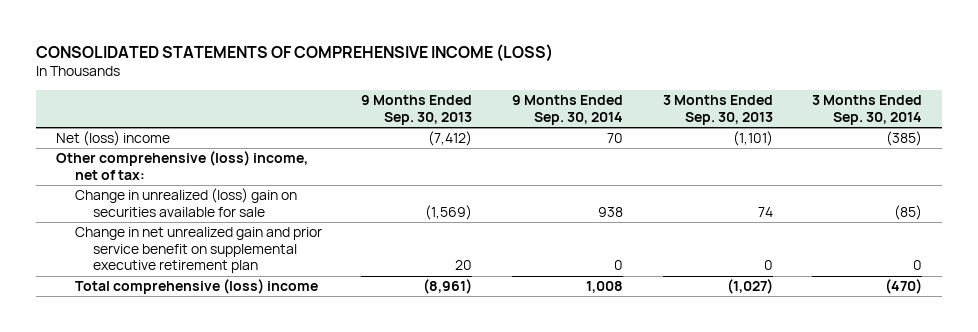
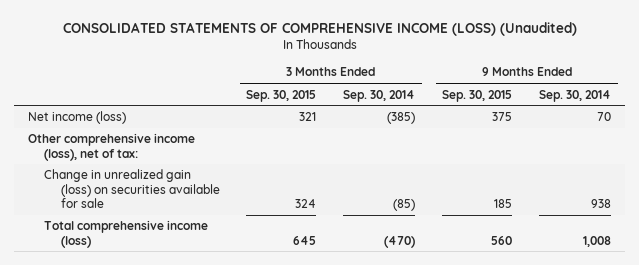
- CONSOLIDATED STATEMENTS OF COMPREHENSIVE INCOME (LOSS)
+ CONSOLIDATED STATEMENTS OF COMPREHENSIVE INCOME (LOSS) (Unaudited)
- | 9 Months Ended Sep. 30, 2013 | 9 Months Ended Sep. 30, 2014 | 3 Months Ended Sep. 30, 2013 | 3 Months Ended Sep. 30, 2014
+ | 3 Months Ended Sep. 30, 2015 | 3 Months Ended Sep. 30, 2014 | 9 Months Ended Sep. 30, 2015 | 9 Months Ended Sep. 30, 2014
- Net (loss) income | (7,412) | 70 | (1,101) | (385)
- Other comprehensive (loss) income, net of tax:
- Change in unrealized (loss) gain on securities available for sale | (1,569) | 938 | 74 | (85)
- Change in net unrealized gain and prior service benefit on supplemental executive retirement plan | 20 | 0 | 0 | 0
- Total comprehensive (loss) income | (8,961) | 1,008 | (1,027) | (470)
+ Net income (loss) | 321 | (385) | 375 | 70
+ Other comprehensive income (loss), net of tax:
+ Change in unrealized gain (loss) on securities available for sale | 324 | (85) | 185 | 938
+ Total comprehensive income (loss) | 645 | (470) | 560 | 1,008

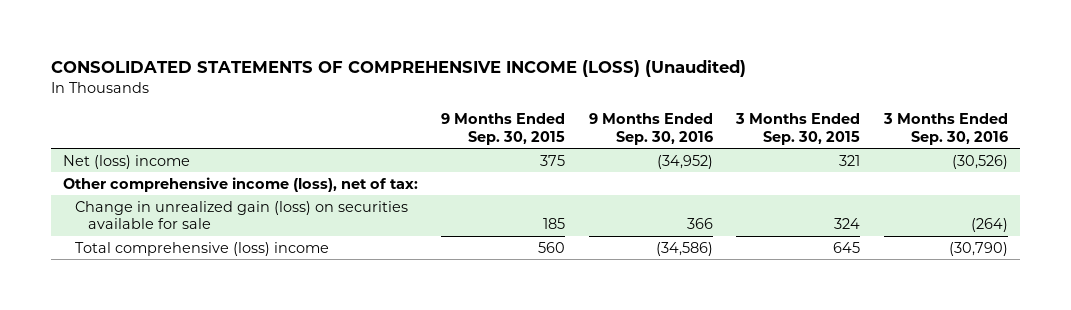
- | 3 Months Ended Sep. 30, 2015 | 3 Months Ended Sep. 30, 2014 | 9 Months Ended Sep. 30, 2015 | 9 Months Ended Sep. 30, 2014
+ | 9 Months Ended Sep. 30, 2015 | 9 Months Ended Sep. 30, 2016 | 3 Months Ended Sep. 30, 2015 | 3 Months Ended Sep. 30, 2016
- Net income (loss) | 321 | (385) | 375 | 70
+ Net (loss) income | 375 | (34,952) | 321 | (30,526)
- Total comprehensive income (loss) | 645 | (470) | 560 | 1,008
+ Total comprehensive (loss) income | 560 | (34,586) | 645 | (30,790)

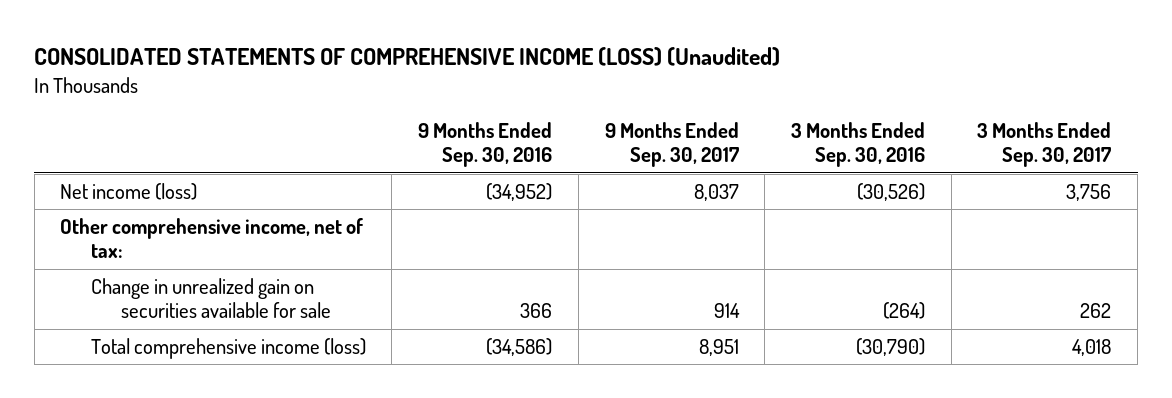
- | 9 Months Ended Sep. 30, 2015 | 9 Months Ended Sep. 30, 2016 | 3 Months Ended Sep. 30, 2015 | 3 Months Ended Sep. 30, 2016
+ | 9 Months Ended Sep. 30, 2016 | 9 Months Ended Sep. 30, 2017 | 3 Months Ended Sep. 30, 2016 | 3 Months Ended Sep. 30, 2017
- Net (loss) income | 375 | (34,952) | 321 | (30,526)
- Other comprehensive income (loss), net of tax:
- Change in unrealized gain (loss) on securities available for sale | 185 | 366 | 324 | (264)
- Total comprehensive (loss) income | 560 | (34,586) | 645 | (30,790)
+ Net income (loss) | (34,952) | 8,037 | (30,526) | 3,756
+ Other comprehensive income, net of tax:
+ Change in unrealized gain on securities available for sale | 366 | 914 | (264) | 262
+ Total comprehensive income (loss) | (34,586) | 8,951 | (30,790) | 4,018

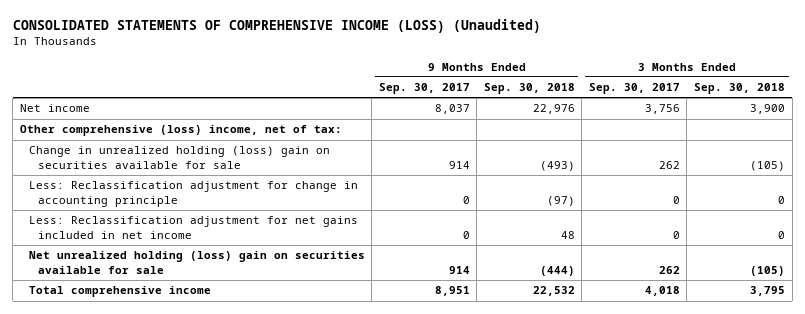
- | 9 Months Ended Sep. 30, 2016 | 9 Months Ended Sep. 30, 2017 | 3 Months Ended Sep. 30, 2016 | 3 Months Ended Sep. 30, 2017
+ | 9 Months Ended Sep. 30, 2017 | 9 Months Ended Sep. 30, 2018 | 3 Months Ended Sep. 30, 2017 | 3 Months Ended Sep. 30, 2018
- Net income (loss) | (34,952) | 8,037 | (30,526) | 3,756
- Other comprehensive income, net of tax:
- Change in unrealized gain on securities available for sale | 366 | 914 | (264) | 262
- Total comprehensive income (loss) | (34,586) | 8,951 | (30,790) | 4,018
+ Net income | 8,037 | 22,976 | 3,756 | 3,900
+ Other comprehensive (loss) income, net of tax:
+ Change in unrealized holding (loss) gain on securities available for sale | 914 | (493) | 262 | (105)
+ Less: Reclassification adjustment for change in accounting principle | 0 | (97) | 0 | 0
+ Less: Reclassification adjustment for net gains included in net income | 0 | 48 | 0 | 0
+ Net unrealized holding (loss) gain on securities available for sale | 914 | (444) | 262 | (105)
+ Total comprehensive income | 8,951 | 22,532 | 4,018 | 3,795

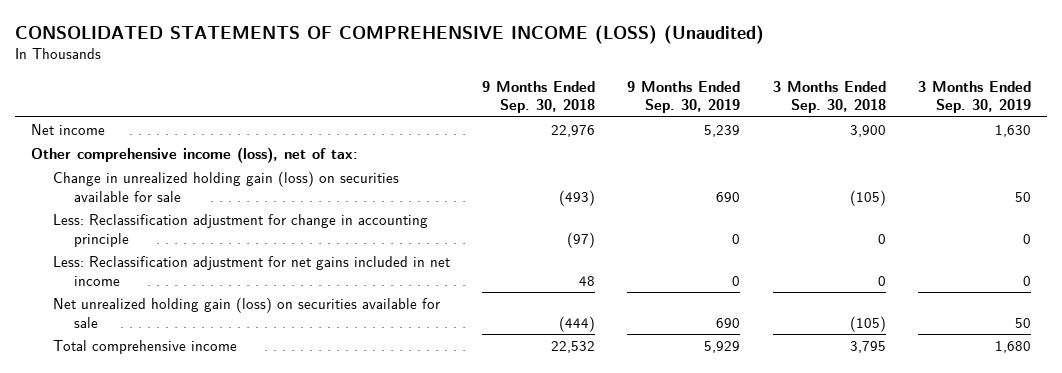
- | 9 Months Ended Sep. 30, 2017 | 9 Months Ended Sep. 30, 2018 | 3 Months Ended Sep. 30, 2017 | 3 Months Ended Sep. 30, 2018
+ | 9 Months Ended Sep. 30, 2018 | 9 Months Ended Sep. 30, 2019 | 3 Months Ended Sep. 30, 2018 | 3 Months Ended Sep. 30, 2019
- Other comprehensive (loss) income, net of tax:
- Change in unrealized holding (loss) gain on securities available for sale | 914 | (493) | 262 | (105)
+ Other comprehensive income (loss), net of tax:
+ Change in unrealized holding gain (loss) on securities available for sale | (493) | 690 | (105) | 50
- Net unrealized holding (loss) gain on securities available for sale | 914 | (444) | 262 | (105)
+ Net unrealized holding gain (loss) on securities available for sale | (444) | 690 | (105) | 50

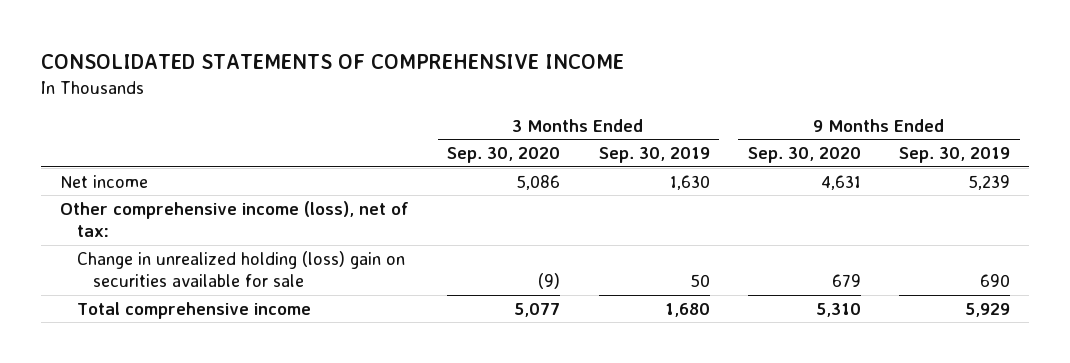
- CONSOLIDATED STATEMENTS OF COMPREHENSIVE INCOME (LOSS) (Unaudited)
+ CONSOLIDATED STATEMENTS OF COMPREHENSIVE INCOME
- | 9 Months Ended Sep. 30, 2018 | 9 Months Ended Sep. 30, 2019 | 3 Months Ended Sep. 30, 2018 | 3 Months Ended Sep. 30, 2019
+ | 3 Months Ended Sep. 30, 2020 | 3 Months Ended Sep. 30, 2019 | 9 Months Ended Sep. 30, 2020 | 9 Months Ended Sep. 30, 2019
- Change in unrealized holding gain (loss) on securities available for sale | (493) | 690 | (105) | 50
- Less: Reclassification adjustment for change in accounting principle | (97) | 0 | 0 | 0
- Less: Reclassification adjustment for net gains included in net income | 48 | 0 | 0 | 0
- Net unrealized holding gain (loss) on securities available for sale | (444) | 690 | (105) | 50
+ Change in unrealized holding (loss) gain on securities available for sale | (9) | 50 | 679 | 690

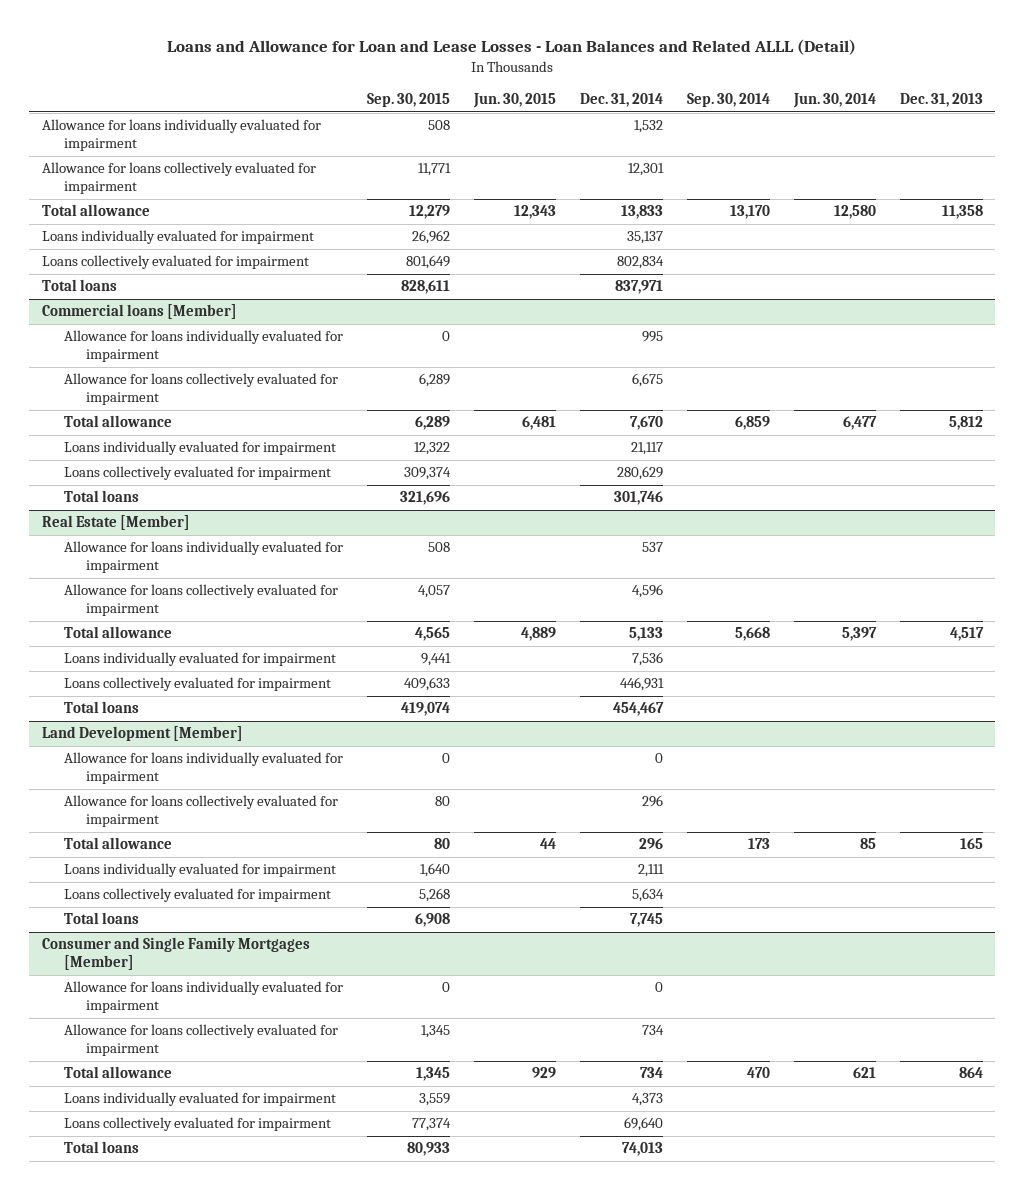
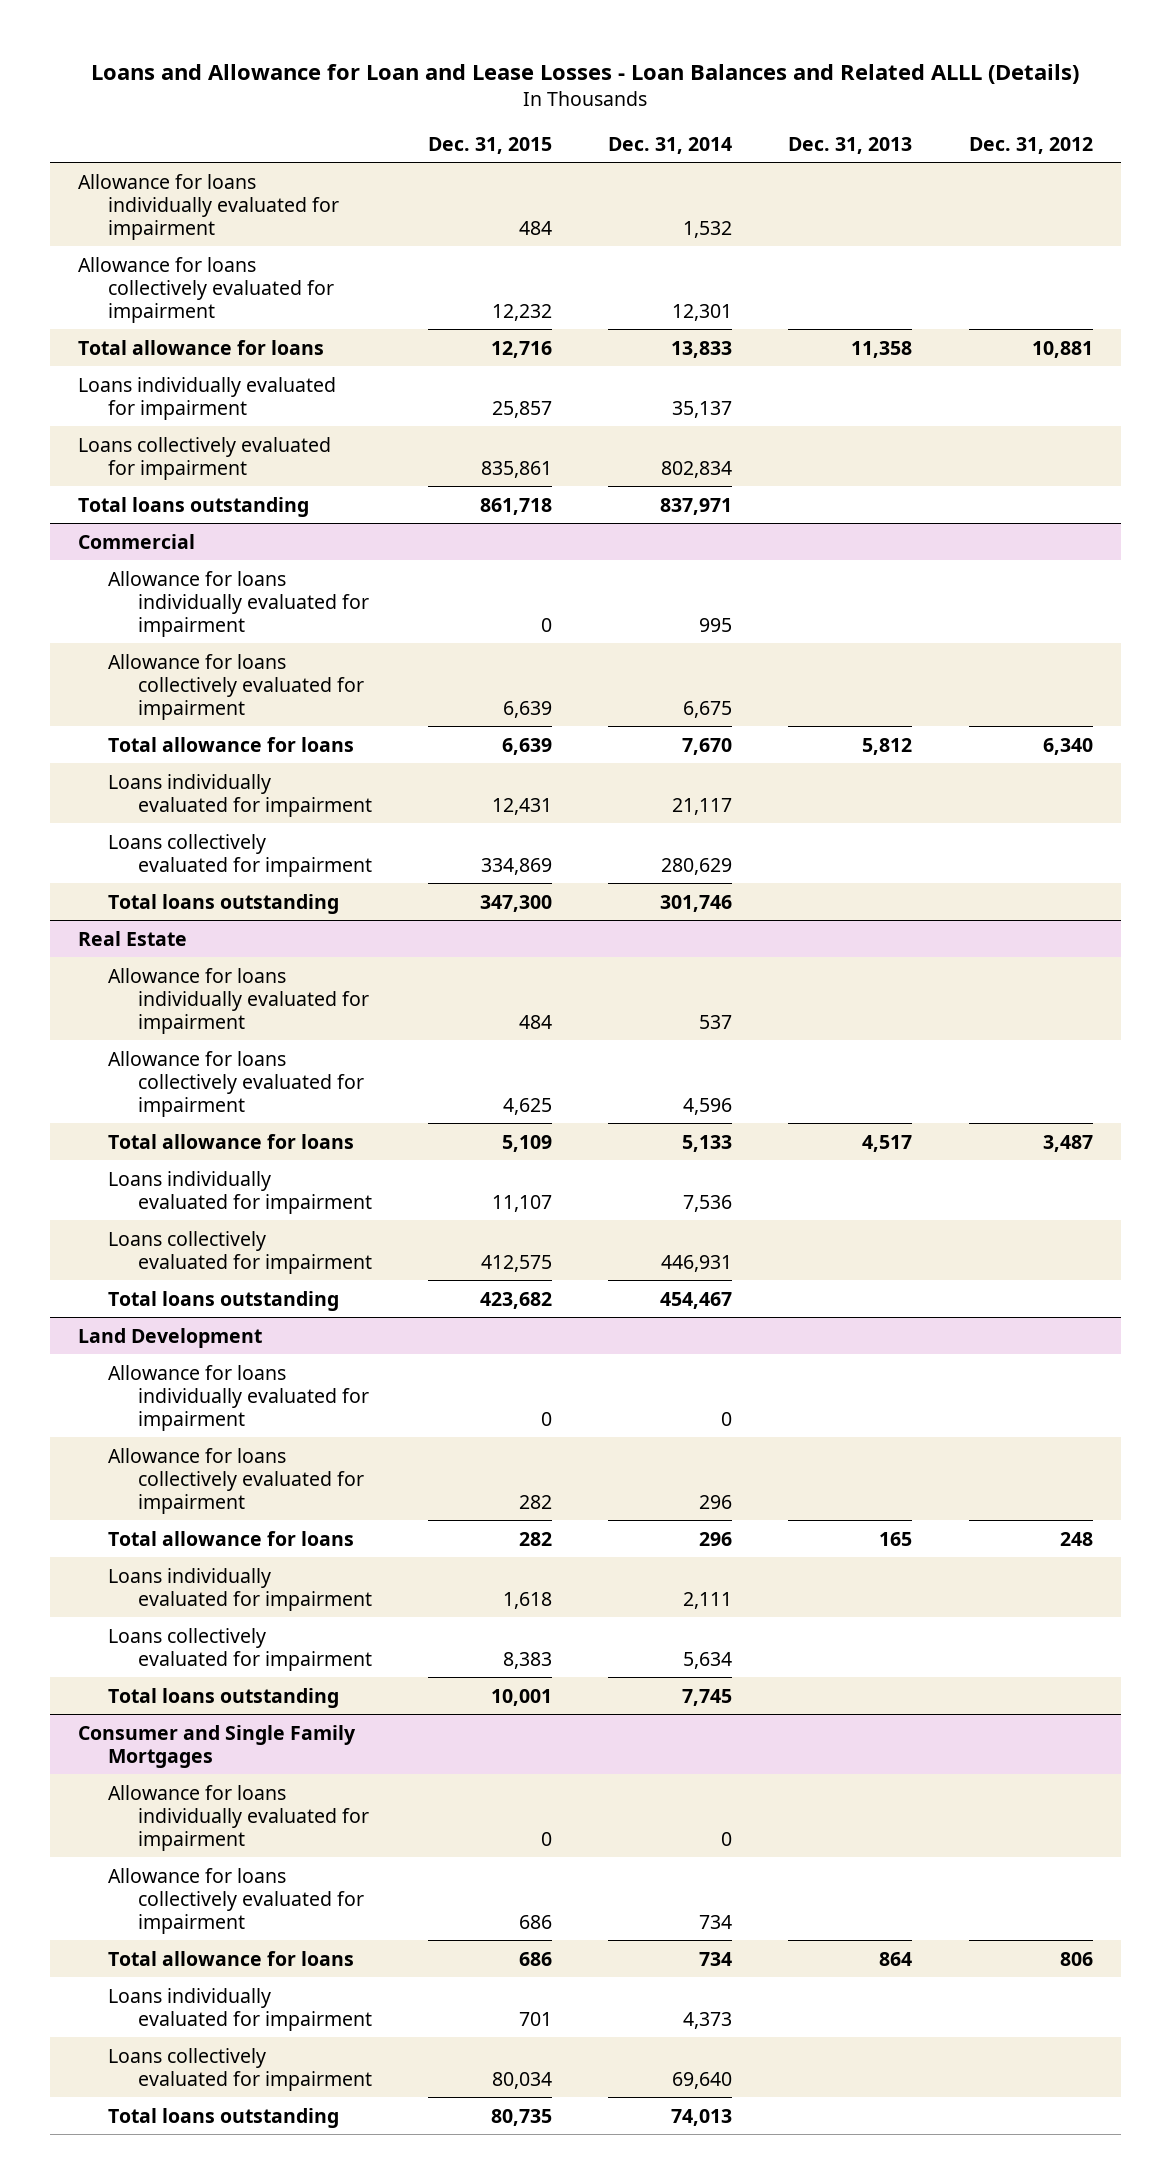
- Loans and Allowance for Loan and Lease Losses - Loan Balances and Related ALLL (Detail)
+ Loans and Allowance for Loan and Lease Losses - Loan Balances and Related ALLL (Details)
- | Sep. 30, 2015 | Jun. 30, 2015 | Dec. 31, 2014 | Sep. 30, 2014 | Jun. 30, 2014 | Dec. 31, 2013
+ | Dec. 31, 2015 | Dec. 31, 2014 | Dec. 31, 2013 | Dec. 31, 2012
- Total allowance | 12,279 | 12,343 | 13,833 | 13,170 | 12,580 | 11,358
+ Total allowance for loans | 12,716 | 13,833 | 11,358 | 10,881
- Total loans | 828,611 | | 837,971 | | |
- Commercial loans [Member]
+ Total loans outstanding | 861,718 | 837,971 | |
+ Commercial
- Total allowance | 6,289 | 6,481 | 7,670 | 6,859 | 6,477 | 5,812
+ Total allowance for loans | 6,639 | 7,670 | 5,812 | 6,340
- Total loans | 321,696 | | 301,746 | | |
- Real Estate [Member]
+ Total loans outstanding | 347,300 | 301,746 | |
+ Real Estate
- Total allowance | 4,565 | 4,889 | 5,133 | 5,668 | 5,397 | 4,517
+ Total allowance for loans | 5,109 | 5,133 | 4,517 | 3,487
- Total loans | 419,074 | | 454,467 | | |
- Land Development [Member]
+ Total loans outstanding | 423,682 | 454,467 | |
+ Land Development
- Total allowance | 80 | 44 | 296 | 173 | 85 | 165
+ Total allowance for loans | 282 | 296 | 165 | 248
- Total loans | 6,908 | | 7,745 | | |
- Consumer and Single Family Mortgages [Member]
+ Total loans outstanding | 10,001 | 7,745 | |
+ Consumer and Single Family Mortgages
- Total allowance | 1,345 | 929 | 734 | 470 | 621 | 864
+ Total allowance for loans | 686 | 734 | 864 | 806
- Total loans | 80,933 | | 74,013 | | |
+ Total loans outstanding | 80,735 | 74,013 | |

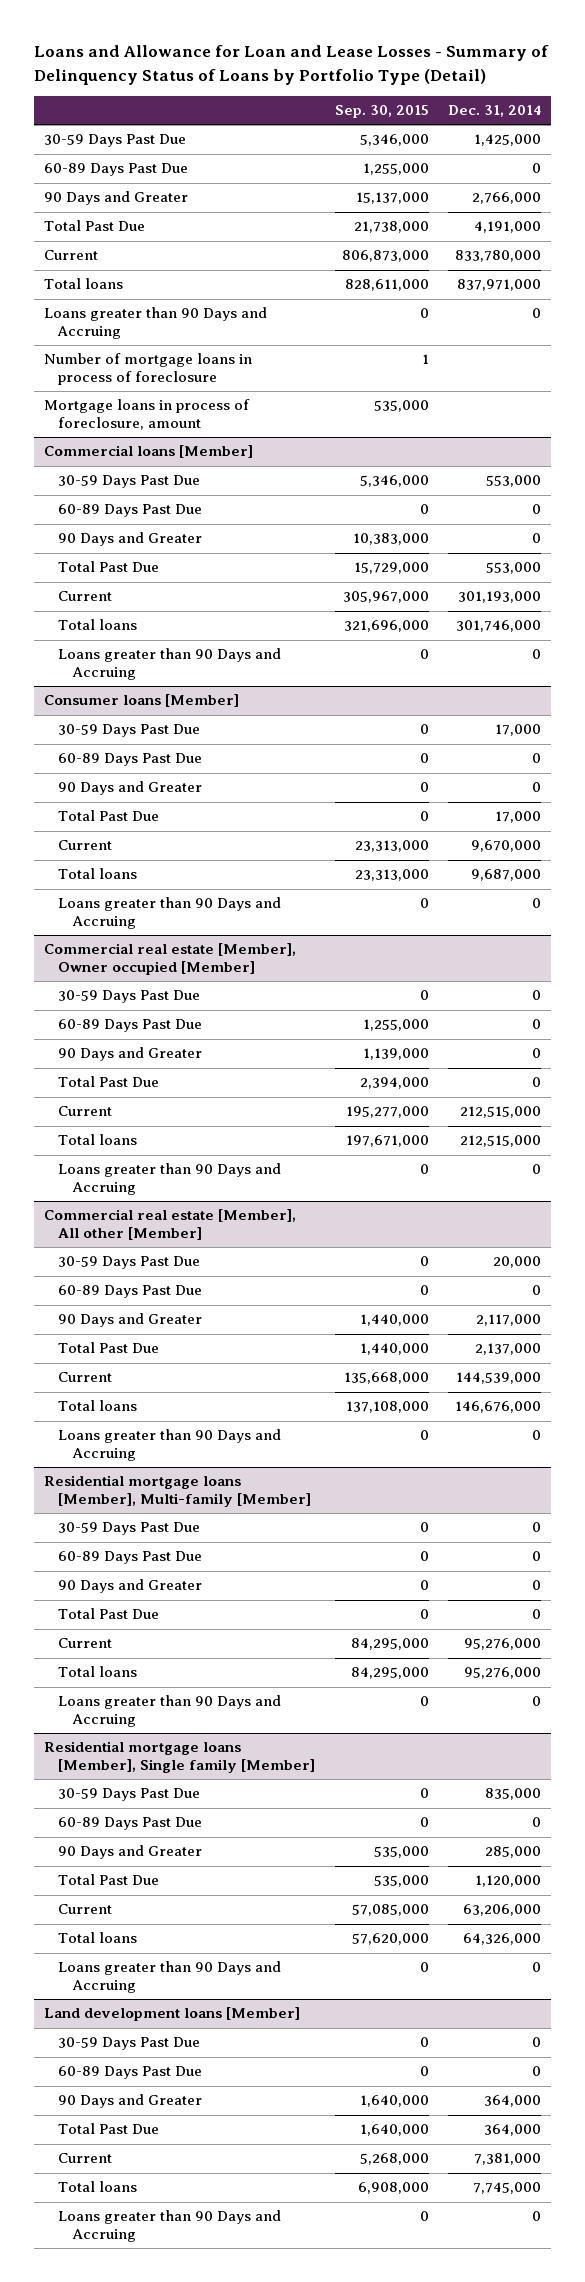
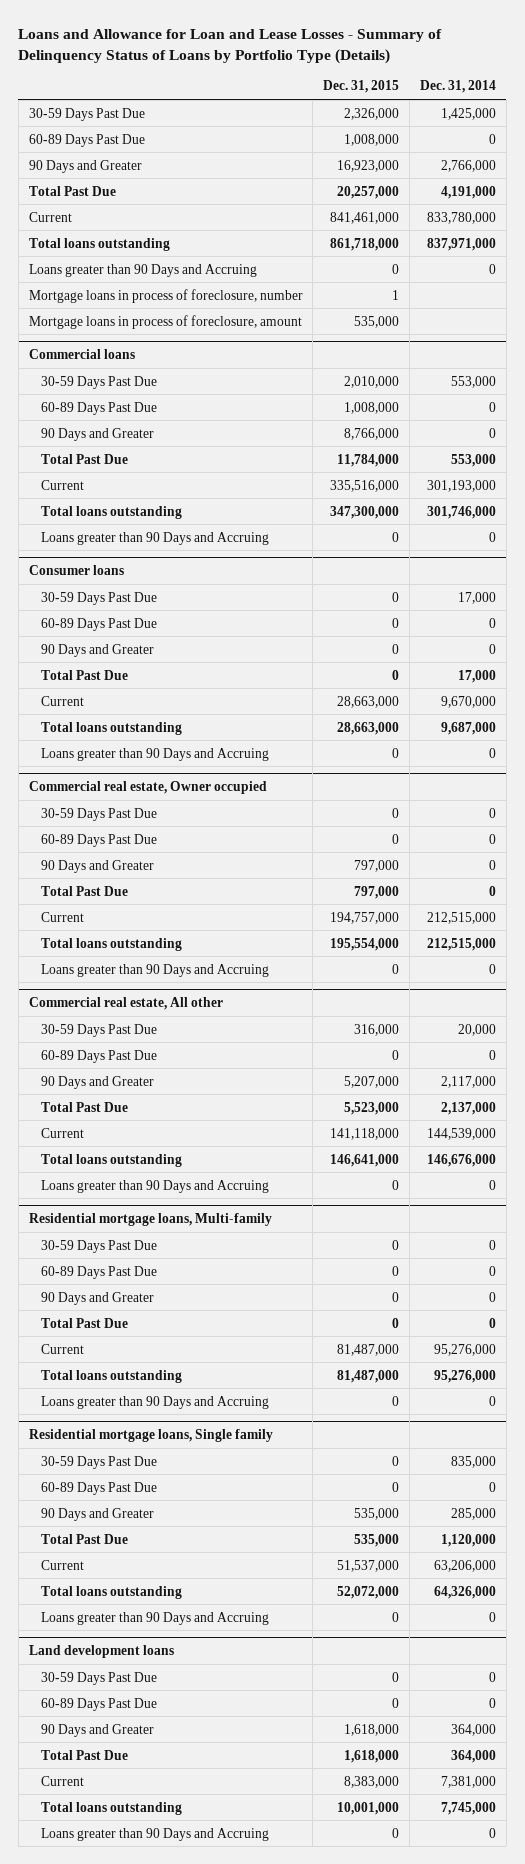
- Loans and Allowance for Loan and Lease Losses - Summary of Delinquency Status of Loans by Portfolio Type (Detail)
+ Loans and Allowance for Loan and Lease Losses - Summary of Delinquency Status of Loans by Portfolio Type (Details)
- | Sep. 30, 2015 | Dec. 31, 2014
+ | Dec. 31, 2015 | Dec. 31, 2014
- Total loans | 828,611,000 | 837,971,000
+ Total loans outstanding | 861,718,000 | 837,971,000
- Number of mortgage loans in process of foreclosure | 1 |
+ Mortgage loans in process of foreclosure, number | 1 |
- Commercial loans [Member]
+ Commercial loans
- Total loans | 321,696,000 | 301,746,000
+ Total loans outstanding | 347,300,000 | 301,746,000
- Consumer loans [Member]
+ Consumer loans
- Total loans | 23,313,000 | 9,687,000
+ Total loans outstanding | 28,663,000 | 9,687,000
- Commercial real estate [Member], Owner occupied [Member]
+ Commercial real estate, Owner occupied
- Total loans | 197,671,000 | 212,515,000
+ Total loans outstanding | 195,554,000 | 212,515,000
- Commercial real estate [Member], All other [Member]
+ Commercial real estate, All other
- Total loans | 137,108,000 | 146,676,000
+ Total loans outstanding | 146,641,000 | 146,676,000
- Residential mortgage loans [Member], Multi-family [Member]
+ Residential mortgage loans, Multi-family
- Total loans | 84,295,000 | 95,276,000
+ Total loans outstanding | 81,487,000 | 95,276,000
- Residential mortgage loans [Member], Single family [Member]
+ Residential mortgage loans, Single family
- Total loans | 57,620,000 | 64,326,000
+ Total loans outstanding | 52,072,000 | 64,326,000
- Land development loans [Member]
+ Land development loans
- Total loans | 6,908,000 | 7,745,000
+ Total loans outstanding | 10,001,000 | 7,745,000

